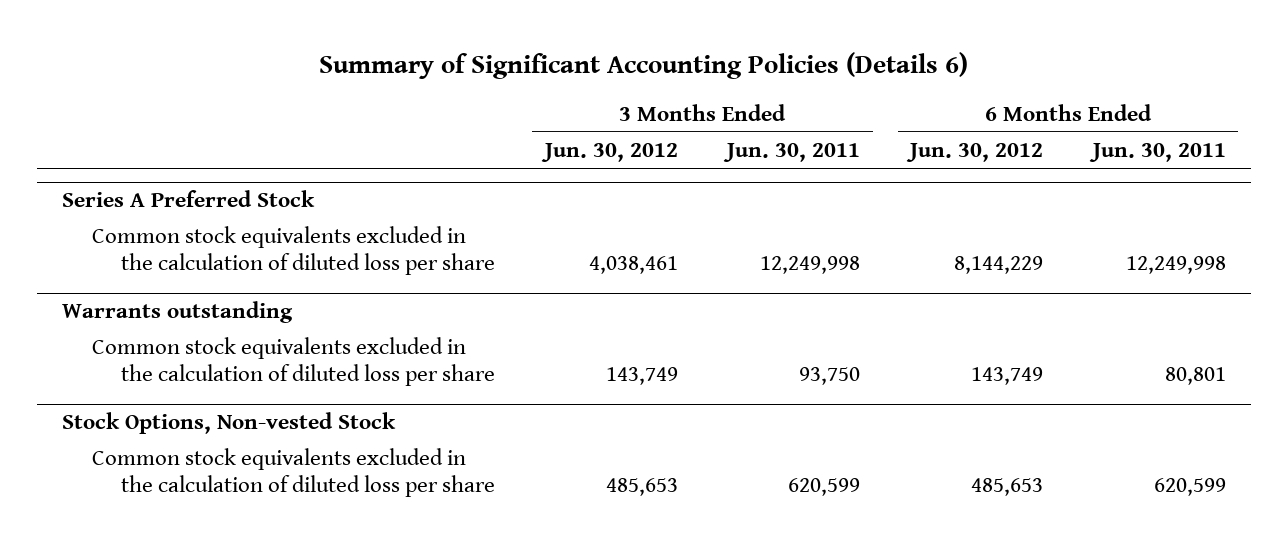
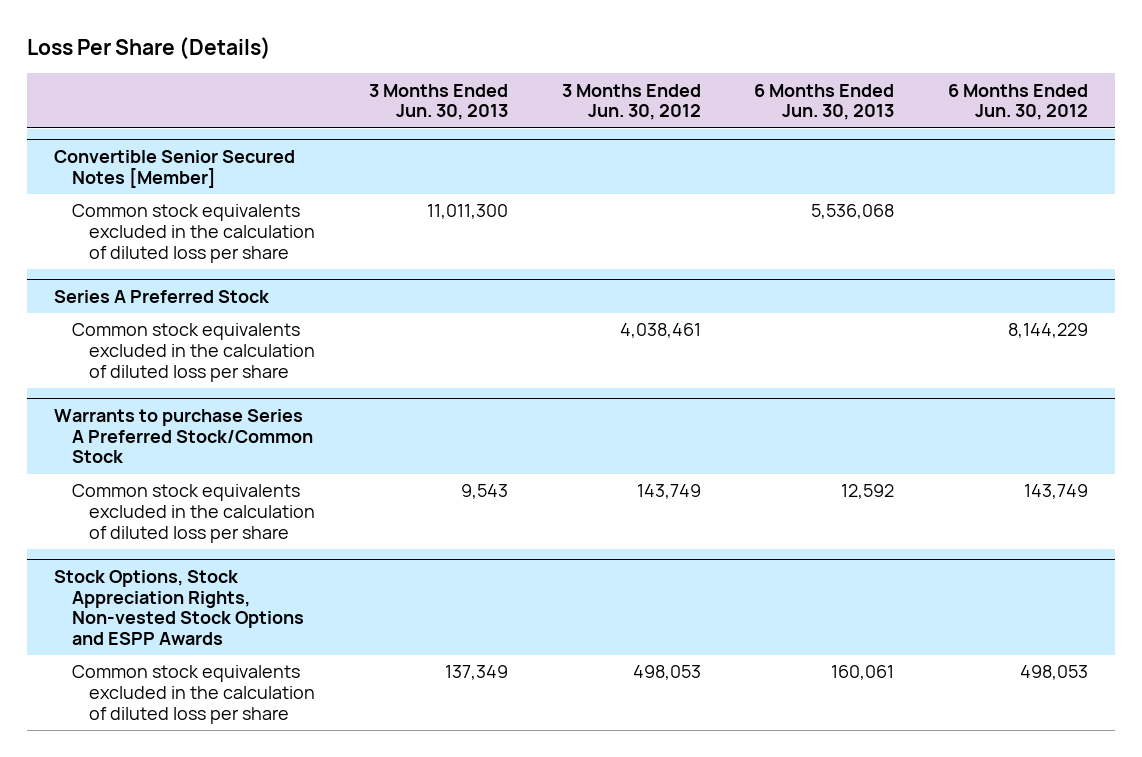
- Summary of Significant Accounting Policies (Details 6)
+ Loss Per Share (Details)
- | 3 Months Ended Jun. 30, 2012 | 3 Months Ended Jun. 30, 2011 | 6 Months Ended Jun. 30, 2012 | 6 Months Ended Jun. 30, 2011
+ | 3 Months Ended Jun. 30, 2013 | 3 Months Ended Jun. 30, 2012 | 6 Months Ended Jun. 30, 2013 | 6 Months Ended Jun. 30, 2012
+ Convertible Senior Secured Notes [Member]
+ Common stock equivalents excluded in the calculation of diluted loss per share | 11,011,300 | | 5,536,068 |
- Warrants outstanding
+ Warrants to purchase Series A Preferred Stock/Common Stock
- Stock Options, Non-vested Stock
- Common stock equivalents excluded in the calculation of diluted loss per share | 485,653 | 620,599 | 485,653 | 620,599
+ Stock Options, Stock Appreciation Rights, Non-vested Stock Options and ESPP Awards
+ Common stock equivalents excluded in the calculation of diluted loss per share | 137,349 | 498,053 | 160,061 | 498,053

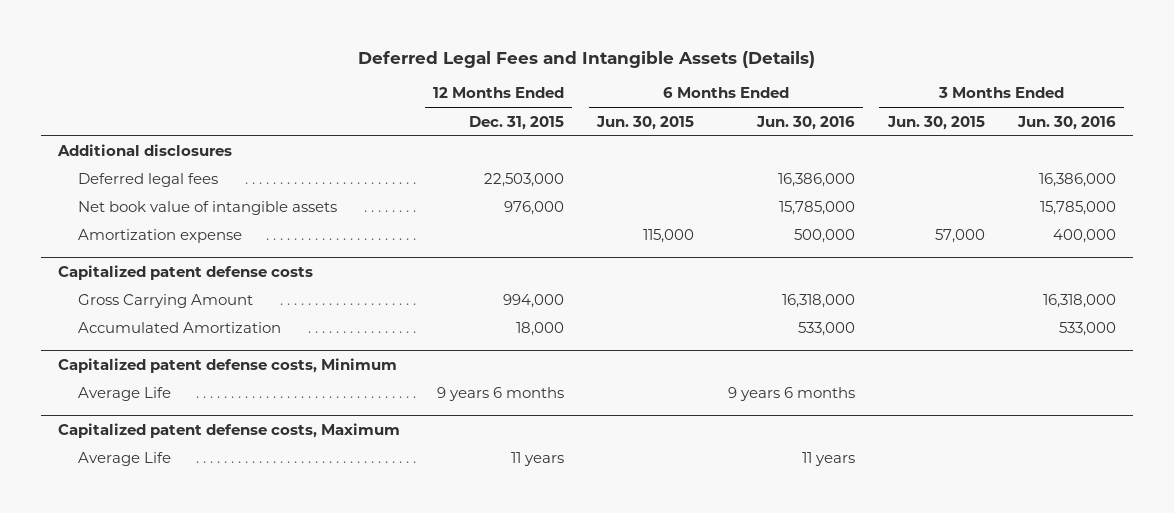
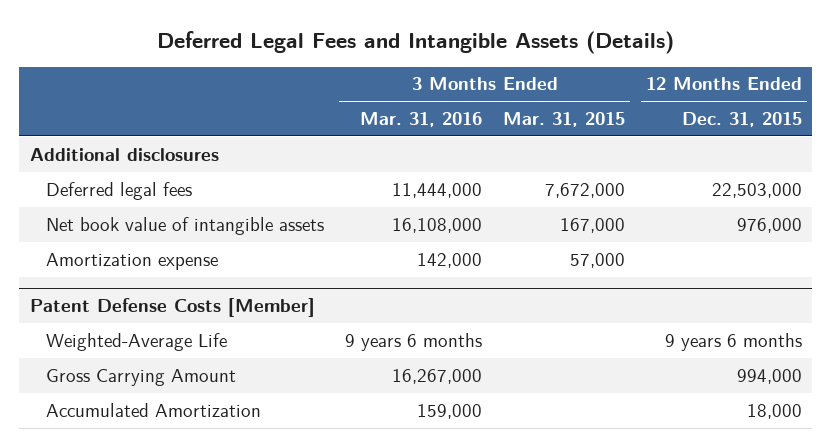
- | 12 Months Ended Dec. 31, 2015 | 6 Months Ended Jun. 30, 2015 | 6 Months Ended Jun. 30, 2016 | 3 Months Ended Jun. 30, 2015 | 3 Months Ended Jun. 30, 2016
+ | 3 Months Ended Mar. 31, 2016 | 3 Months Ended Mar. 31, 2015 | 12 Months Ended Dec. 31, 2015
- Capitalized patent defense costs
+ Patent Defense Costs [Member]
+ Weighted-Average Life | 9 years 6 months | | 9 years 6 months
- Capitalized patent defense costs, Minimum
- Average Life | 9 years 6 months | | 9 years 6 months | |
- Capitalized patent defense costs, Maximum
- Average Life | 11 years | | 11 years | |

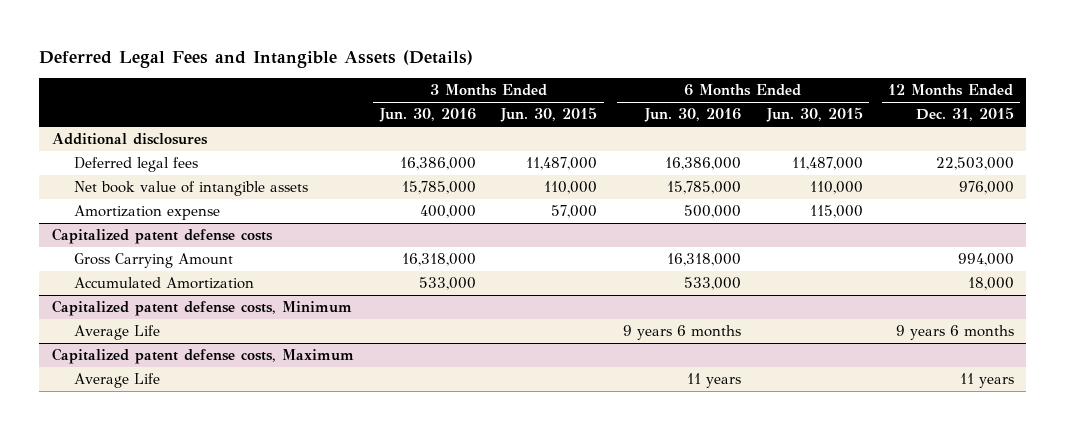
- | 3 Months Ended Mar. 31, 2016 | 3 Months Ended Mar. 31, 2015 | 12 Months Ended Dec. 31, 2015
+ | 3 Months Ended Jun. 30, 2016 | 3 Months Ended Jun. 30, 2015 | 6 Months Ended Jun. 30, 2016 | 6 Months Ended Jun. 30, 2015 | 12 Months Ended Dec. 31, 2015
- Patent Defense Costs [Member]
- Weighted-Average Life | 9 years 6 months | | 9 years 6 months
+ Capitalized patent defense costs
+ Capitalized patent defense costs, Minimum
+ Average Life | | | 9 years 6 months | | 9 years 6 months
+ Capitalized patent defense costs, Maximum
+ Average Life | | | 11 years | | 11 years

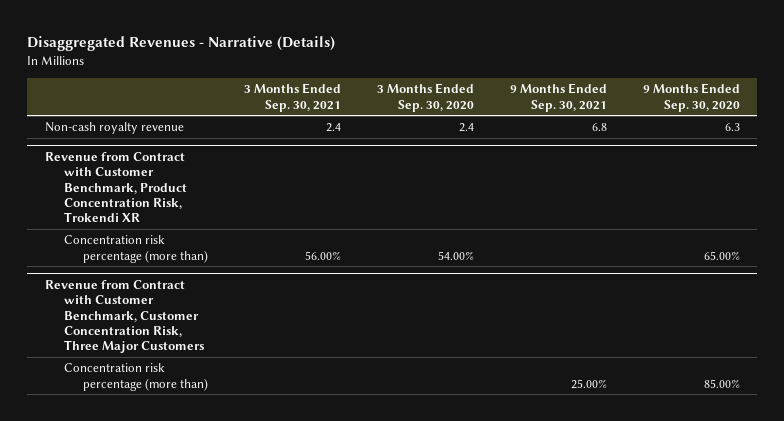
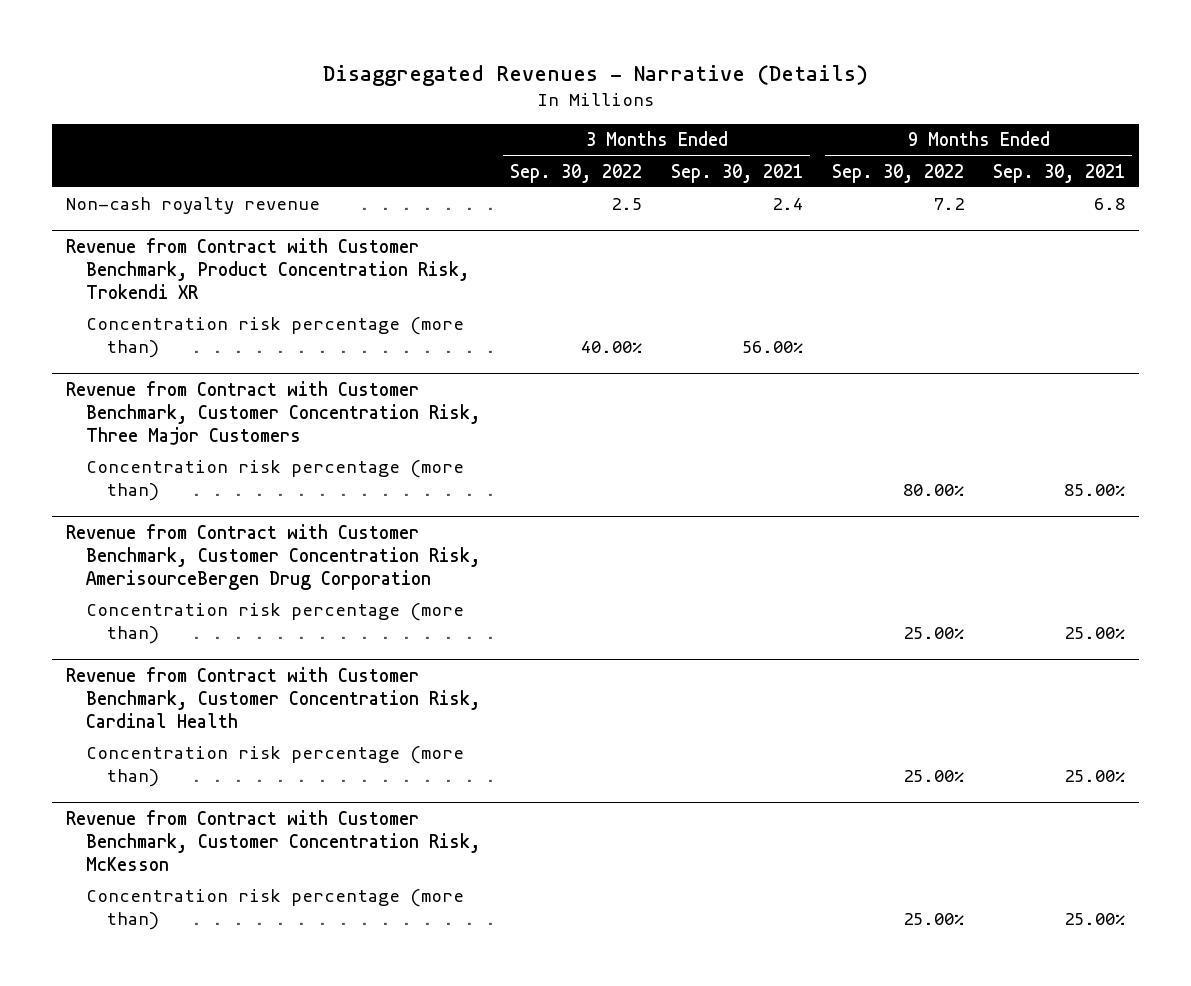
- | 3 Months Ended Sep. 30, 2021 | 3 Months Ended Sep. 30, 2020 | 9 Months Ended Sep. 30, 2021 | 9 Months Ended Sep. 30, 2020
+ | 3 Months Ended Sep. 30, 2022 | 3 Months Ended Sep. 30, 2021 | 9 Months Ended Sep. 30, 2022 | 9 Months Ended Sep. 30, 2021
@ Revenue from Contract with Customer Benchmark, Customer Concentration Risk, Three Major Customers
+ Concentration risk percentage (more than) | | | 80.00% | 85.00%
+ Revenue from Contract with Customer Benchmark, Customer Concentration Risk, AmerisourceBergen Drug Corporation
+ Revenue from Contract with Customer Benchmark, Customer Concentration Risk, Cardinal Health
+ Concentration risk percentage (more than) | | | 25.00% | 25.00%
+ Revenue from Contract with Customer Benchmark, Customer Concentration Risk, McKesson
+ Concentration risk percentage (more than) | | | 25.00% | 25.00%

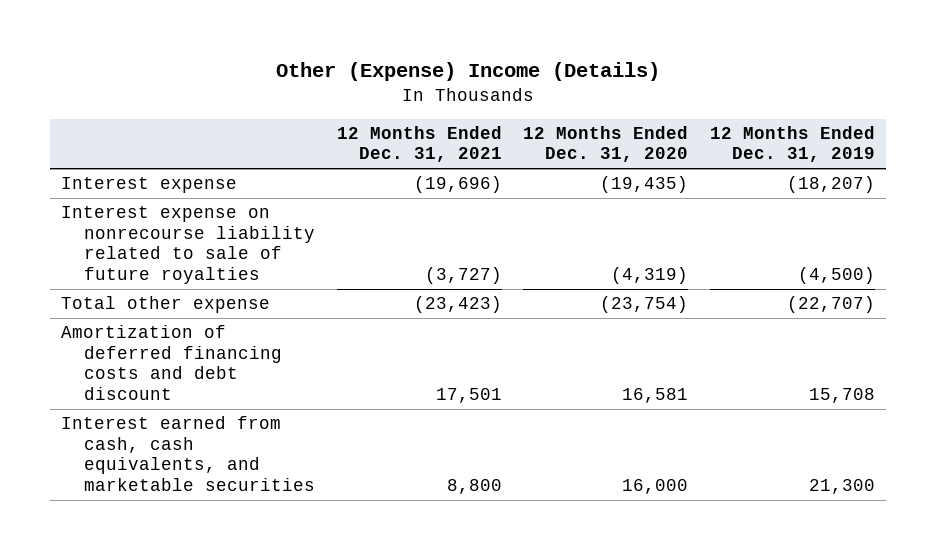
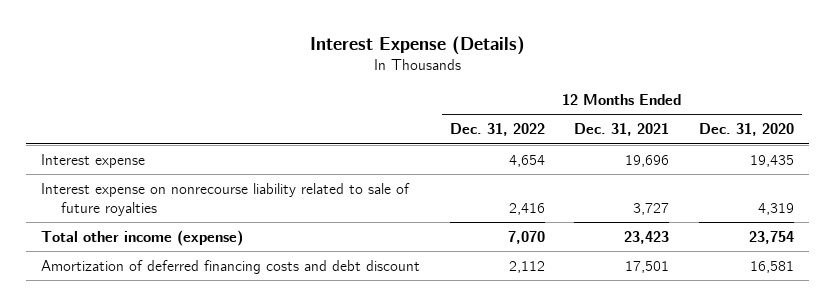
- Other (Expense) Income (Details)
+ Interest Expense (Details)
- | 12 Months Ended Dec. 31, 2021 | 12 Months Ended Dec. 31, 2020 | 12 Months Ended Dec. 31, 2019
+ | 12 Months Ended Dec. 31, 2022 | 12 Months Ended Dec. 31, 2021 | 12 Months Ended Dec. 31, 2020
- Interest expense | (19,696) | (19,435) | (18,207)
- Interest expense on nonrecourse liability related to sale of future royalties | (3,727) | (4,319) | (4,500)
- Total other expense | (23,423) | (23,754) | (22,707)
+ Interest expense | 4,654 | 19,696 | 19,435
+ Interest expense on nonrecourse liability related to sale of future royalties | 2,416 | 3,727 | 4,319
+ Total other income (expense) | 7,070 | 23,423 | 23,754
- Interest earned from cash, cash equivalents, and marketable securities | 8,800 | 16,000 | 21,300

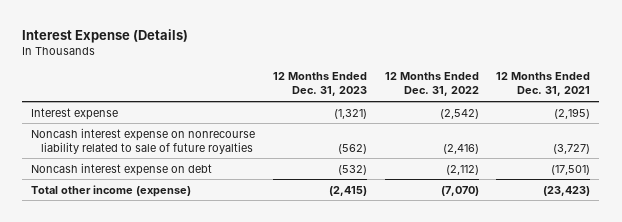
- | 12 Months Ended Dec. 31, 2022 | 12 Months Ended Dec. 31, 2021 | 12 Months Ended Dec. 31, 2020
+ | 12 Months Ended Dec. 31, 2023 | 12 Months Ended Dec. 31, 2022 | 12 Months Ended Dec. 31, 2021
- Interest expense | 4,654 | 19,696 | 19,435
- Interest expense on nonrecourse liability related to sale of future royalties | 2,416 | 3,727 | 4,319
- Total other income (expense) | 7,070 | 23,423 | 23,754
- Amortization of deferred financing costs and debt discount | 2,112 | 17,501 | 16,581
+ Interest expense | (1,321) | (2,542) | (2,195)
+ Noncash interest expense on nonrecourse liability related to sale of future royalties | (562) | (2,416) | (3,727)
+ Noncash interest expense on debt | (532) | (2,112) | (17,501)
+ Total other income (expense) | (2,415) | (7,070) | (23,423)

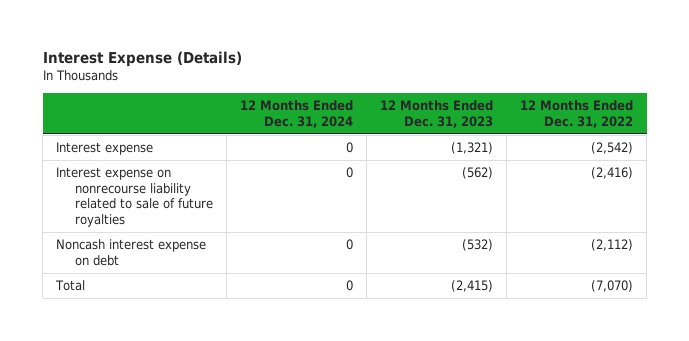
- | 12 Months Ended Dec. 31, 2023 | 12 Months Ended Dec. 31, 2022 | 12 Months Ended Dec. 31, 2021
+ | 12 Months Ended Dec. 31, 2024 | 12 Months Ended Dec. 31, 2023 | 12 Months Ended Dec. 31, 2022
- Noncash interest expense on nonrecourse liability related to sale of future royalties | (562) | (2,416) | (3,727)
+ Interest expense on nonrecourse liability related to sale of future royalties | 0 | (562) | (2,416)
- Total other income (expense) | (2,415) | (7,070) | (23,423)
+ Total | 0 | (2,415) | (7,070)

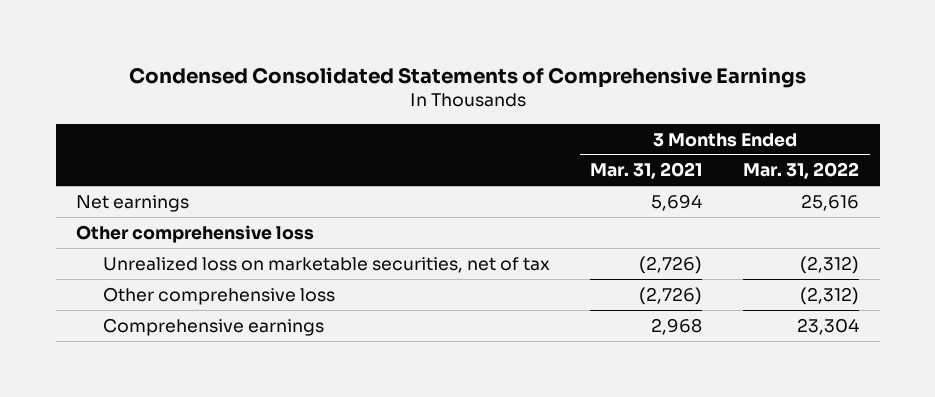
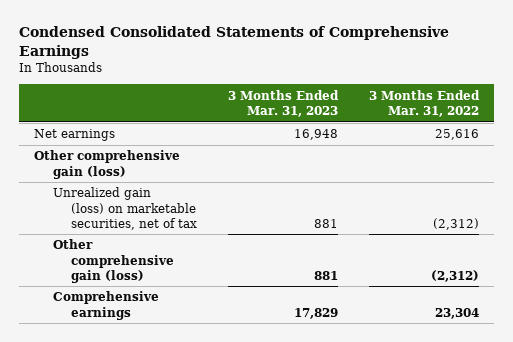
- | 3 Months Ended Mar. 31, 2021 | 3 Months Ended Mar. 31, 2022
+ | 3 Months Ended Mar. 31, 2023 | 3 Months Ended Mar. 31, 2022
- Other comprehensive loss
- Unrealized loss on marketable securities, net of tax | (2,726) | (2,312)
- Other comprehensive loss | (2,726) | (2,312)
+ Other comprehensive gain (loss)
+ Unrealized gain (loss) on marketable securities, net of tax | 881 | (2,312)
+ Other comprehensive gain (loss) | 881 | (2,312)

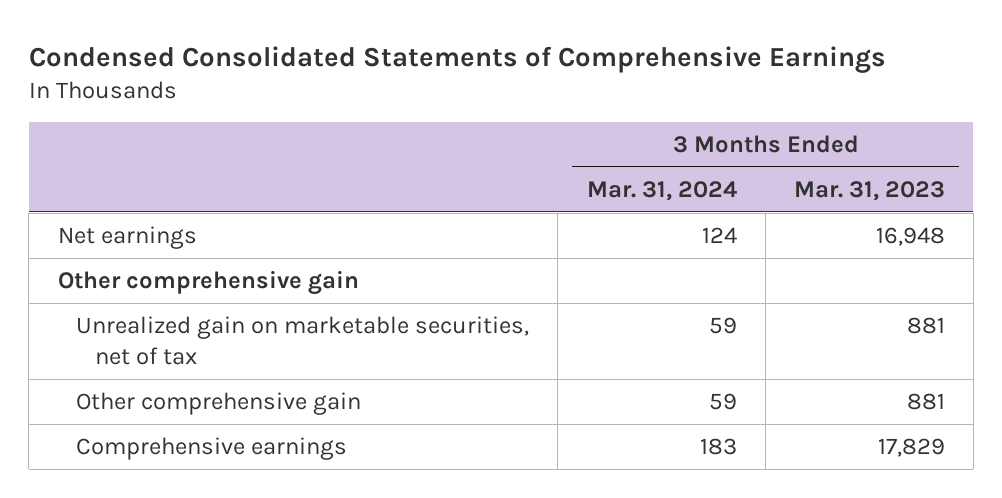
- | 3 Months Ended Mar. 31, 2023 | 3 Months Ended Mar. 31, 2022
+ | 3 Months Ended Mar. 31, 2024 | 3 Months Ended Mar. 31, 2023
- Other comprehensive gain (loss)
- Unrealized gain (loss) on marketable securities, net of tax | 881 | (2,312)
- Other comprehensive gain (loss) | 881 | (2,312)
+ Other comprehensive gain
+ Unrealized gain on marketable securities, net of tax | 59 | 881
+ Other comprehensive gain | 59 | 881

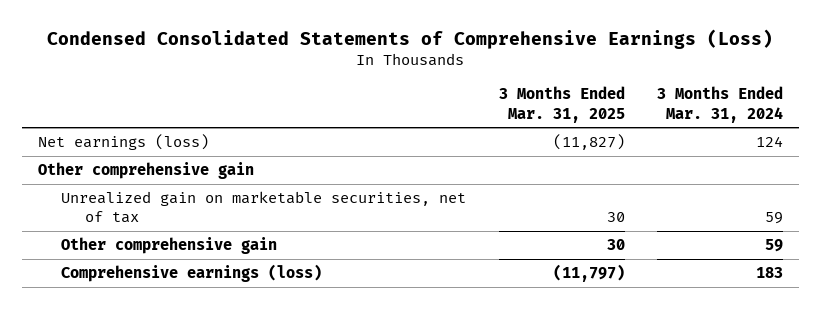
- Condensed Consolidated Statements of Comprehensive Earnings
+ Condensed Consolidated Statements of Comprehensive Earnings (Loss)
- | 3 Months Ended Mar. 31, 2024 | 3 Months Ended Mar. 31, 2023
+ | 3 Months Ended Mar. 31, 2025 | 3 Months Ended Mar. 31, 2024
- Net earnings | 124 | 16,948
+ Net earnings (loss) | (11,827) | 124
- Comprehensive earnings | 183 | 17,829
+ Comprehensive earnings (loss) | (11,797) | 183

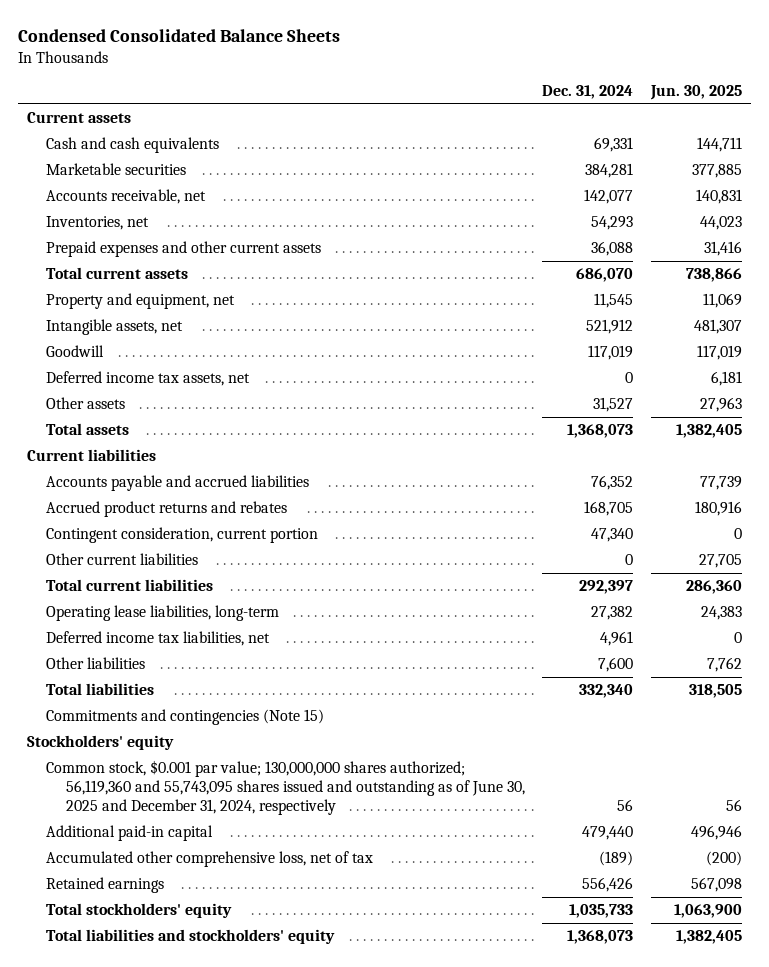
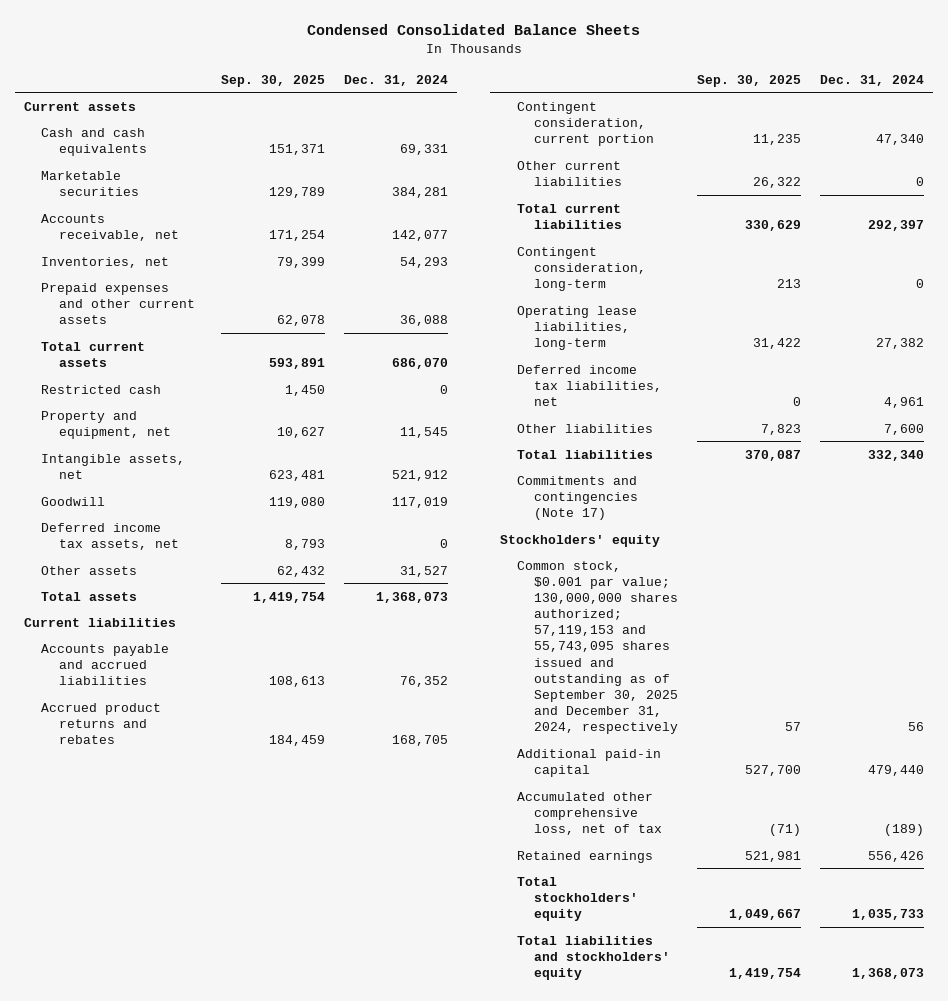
- | Dec. 31, 2024 | Jun. 30, 2025
+ | Sep. 30, 2025 | Dec. 31, 2024
+ Restricted cash | 1,450 | 0
+ Contingent consideration, long-term | 213 | 0
- Commitments and contingencies (Note 15)
+ Commitments and contingencies (Note 17)
- Common stock, $0.001 par value; 130,000,000 shares authorized; 56,119,360 and 55,743,095 shares issued and outstanding as of June 30, 2025 and December 31, 2024, respectively | 56 | 56
+ Common stock, $0.001 par value; 130,000,000 shares authorized; 57,119,153 and 55,743,095 shares issued and outstanding as of September 30, 2025 and December 31, 2024, respectively | 57 | 56

